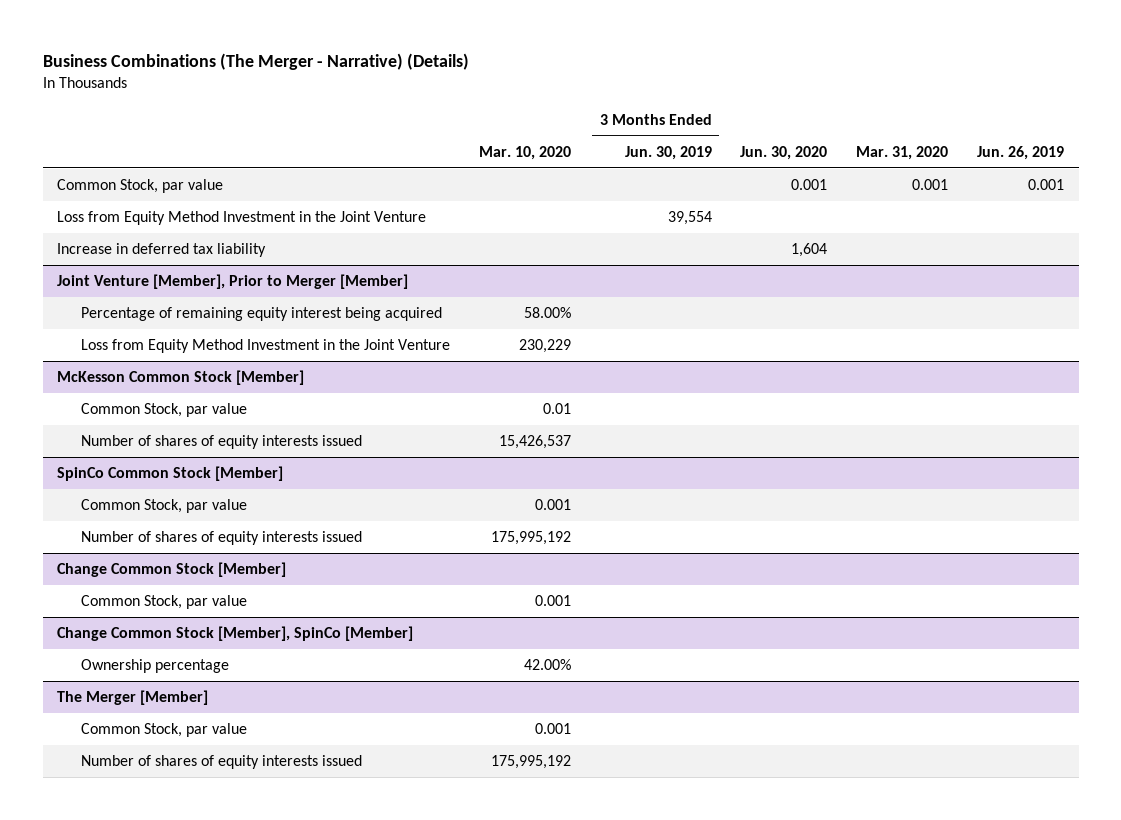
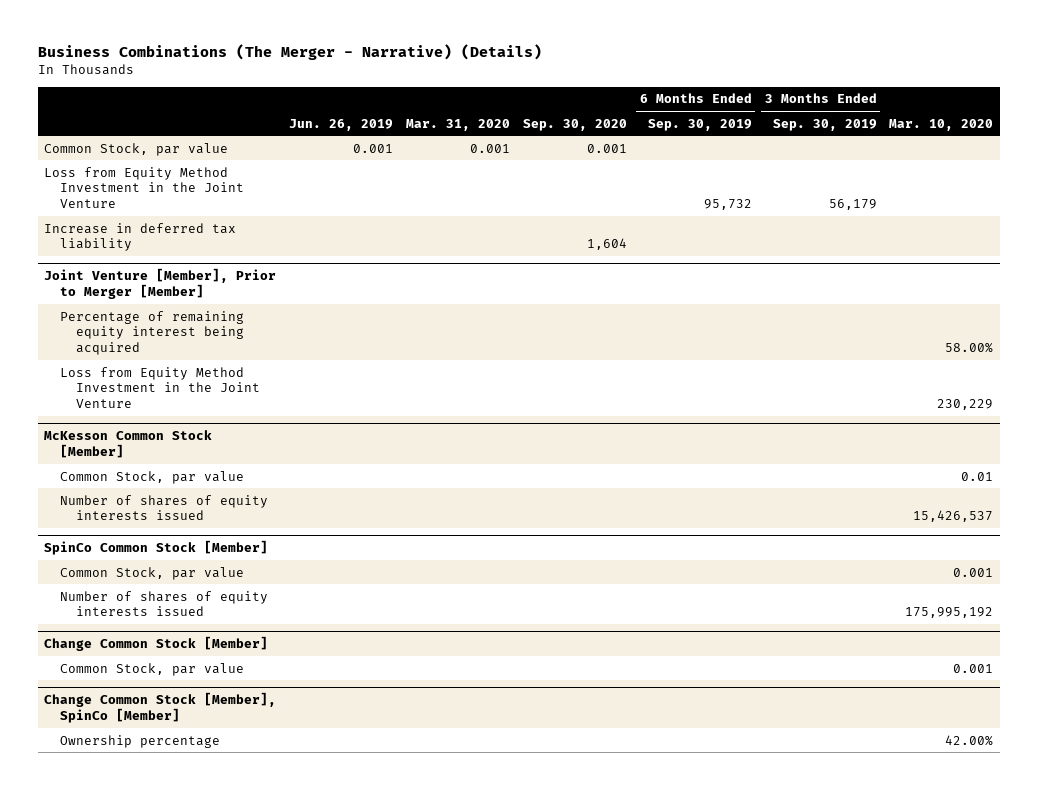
- | Mar. 10, 2020 | 3 Months Ended Jun. 30, 2019 | Jun. 30, 2020 | Mar. 31, 2020 | Jun. 26, 2019
+ | Jun. 26, 2019 | Mar. 31, 2020 | Sep. 30, 2020 | 6 Months Ended Sep. 30, 2019 | 3 Months Ended Sep. 30, 2019 | Mar. 10, 2020
- The Merger [Member]
- Common Stock, par value | 0.001 | | | |
- Number of shares of equity interests issued | 175,995,192 | | | |

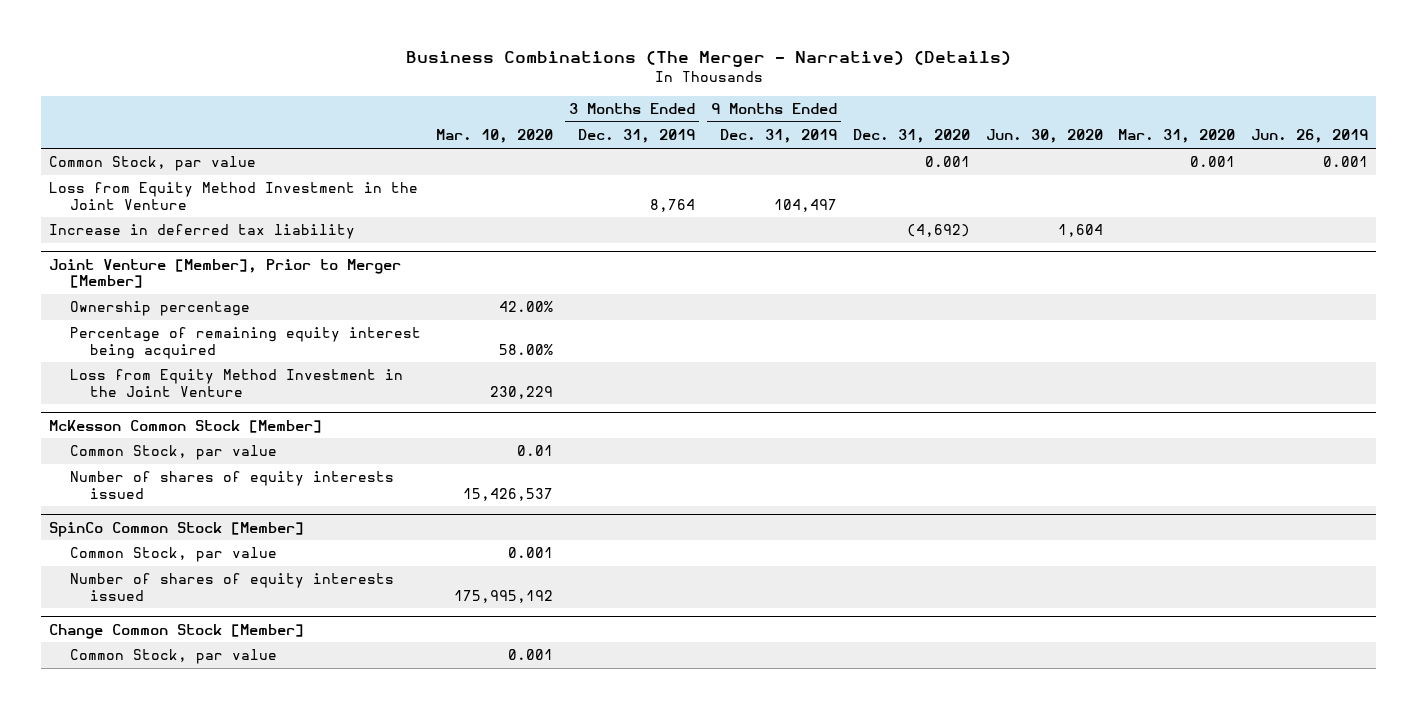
- | Jun. 26, 2019 | Mar. 31, 2020 | Sep. 30, 2020 | 6 Months Ended Sep. 30, 2019 | 3 Months Ended Sep. 30, 2019 | Mar. 10, 2020
+ | Mar. 10, 2020 | 3 Months Ended Dec. 31, 2019 | 9 Months Ended Dec. 31, 2019 | Dec. 31, 2020 | Jun. 30, 2020 | Mar. 31, 2020 | Jun. 26, 2019
@ Joint Venture [Member], Prior to Merger [Member]
+ Ownership percentage | 42.00% | | | | | |
- Change Common Stock [Member], SpinCo [Member]
- Ownership percentage | | | | | | 42.00%

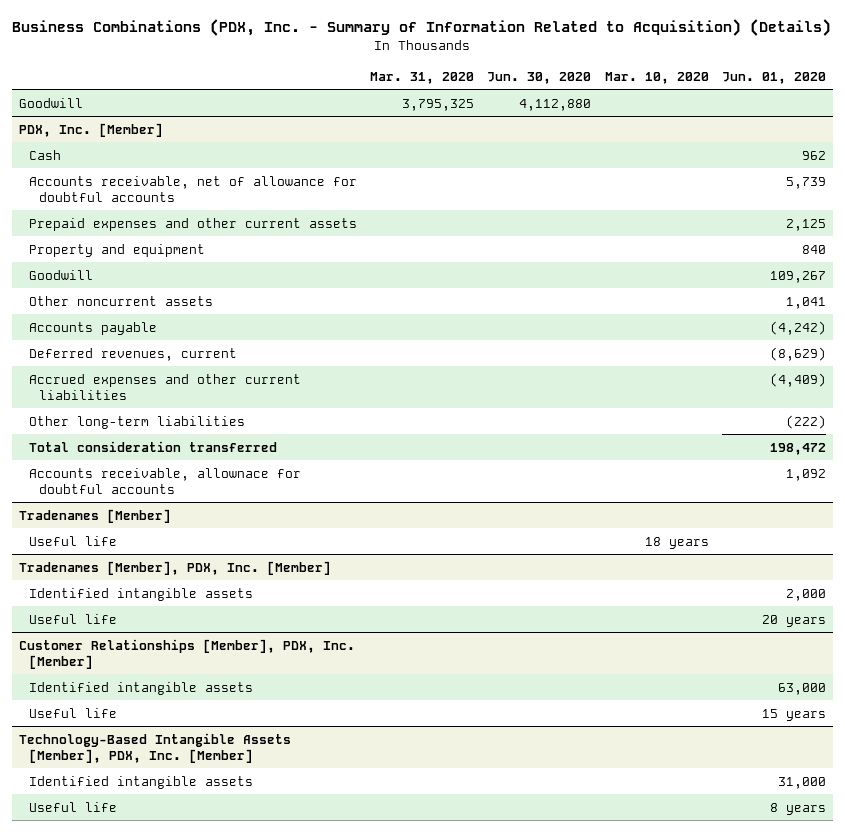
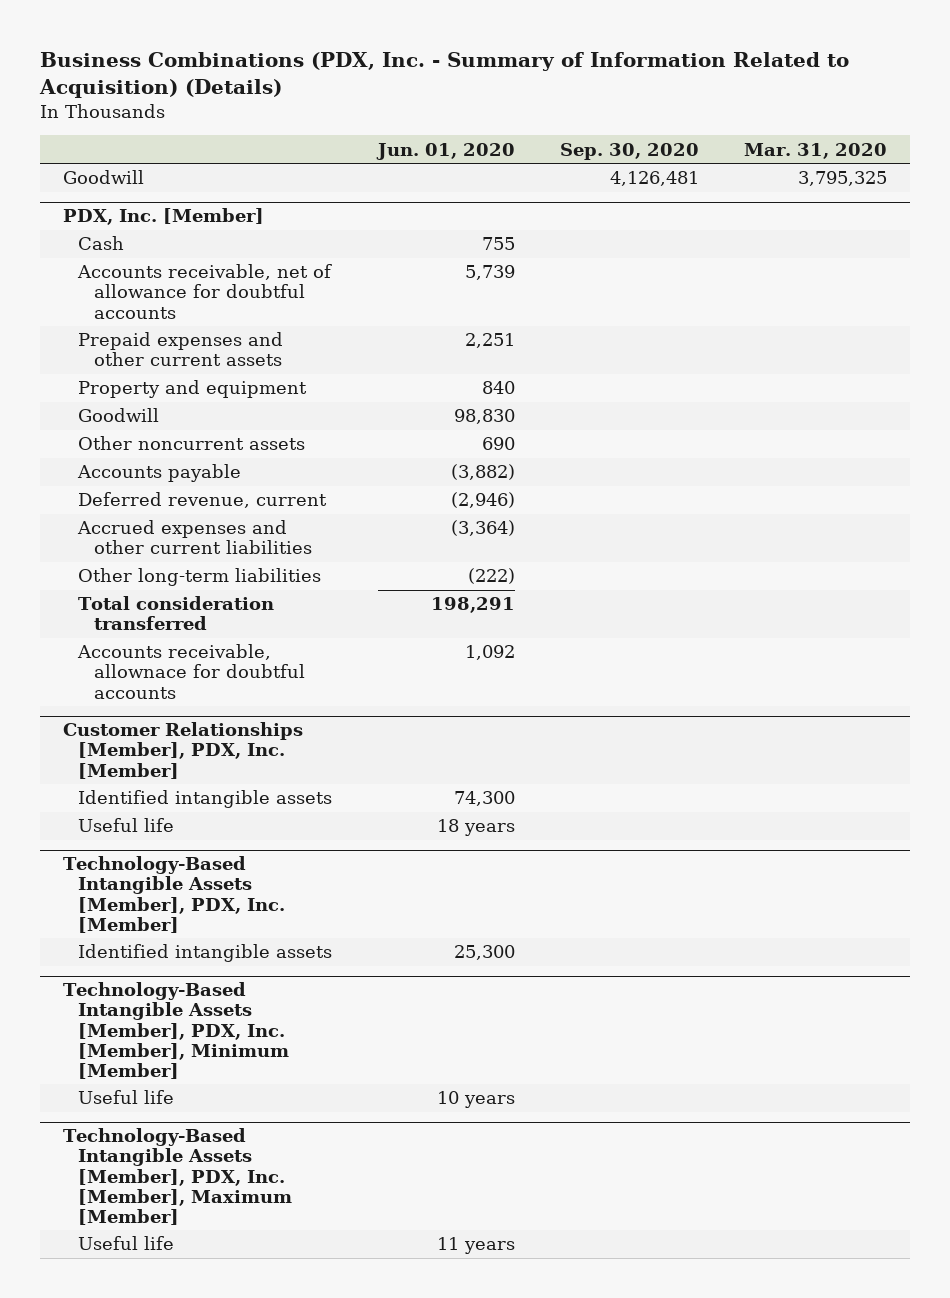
- | Mar. 31, 2020 | Jun. 30, 2020 | Mar. 10, 2020 | Jun. 01, 2020
+ | Jun. 01, 2020 | Sep. 30, 2020 | Mar. 31, 2020
@ PDX, Inc. [Member]
- Cash | | | | 962
+ Cash | 755 | |
- Prepaid expenses and other current assets | | | | 2,125
+ Prepaid expenses and other current assets | 2,251 | |
- Goodwill | | | | 109,267
- Other noncurrent assets | | | | 1,041
- Accounts payable | | | | (4,242)
- Deferred revenues, current | | | | (8,629)
- Accrued expenses and other current liabilities | | | | (4,409)
+ Goodwill | 98,830 | |
+ Other noncurrent assets | 690 | |
+ Accounts payable | (3,882) | |
+ Deferred revenue, current | (2,946) | |
+ Accrued expenses and other current liabilities | (3,364) | |
- Total consideration transferred | | | | 198,472
+ Total consideration transferred | 198,291 | |
- Tradenames [Member]
- Useful life | | | 18 years |
- Tradenames [Member], PDX, Inc. [Member]
- Identified intangible assets | | | | 2,000
- Useful life | | | | 20 years
@ Customer Relationships [Member], PDX, Inc. [Member]
- Identified intangible assets | | | | 63,000
- Useful life | | | | 15 years
+ Identified intangible assets | 74,300 | |
+ Useful life | 18 years | |
@ Technology-Based Intangible Assets [Member], PDX, Inc. [Member]
- Identified intangible assets | | | | 31,000
- Useful life | | | | 8 years
+ Identified intangible assets | 25,300 | |
+ Technology-Based Intangible Assets [Member], PDX, Inc. [Member], Minimum [Member]
+ Useful life | 10 years | |
+ Technology-Based Intangible Assets [Member], PDX, Inc. [Member], Maximum [Member]
+ Useful life | 11 years | |

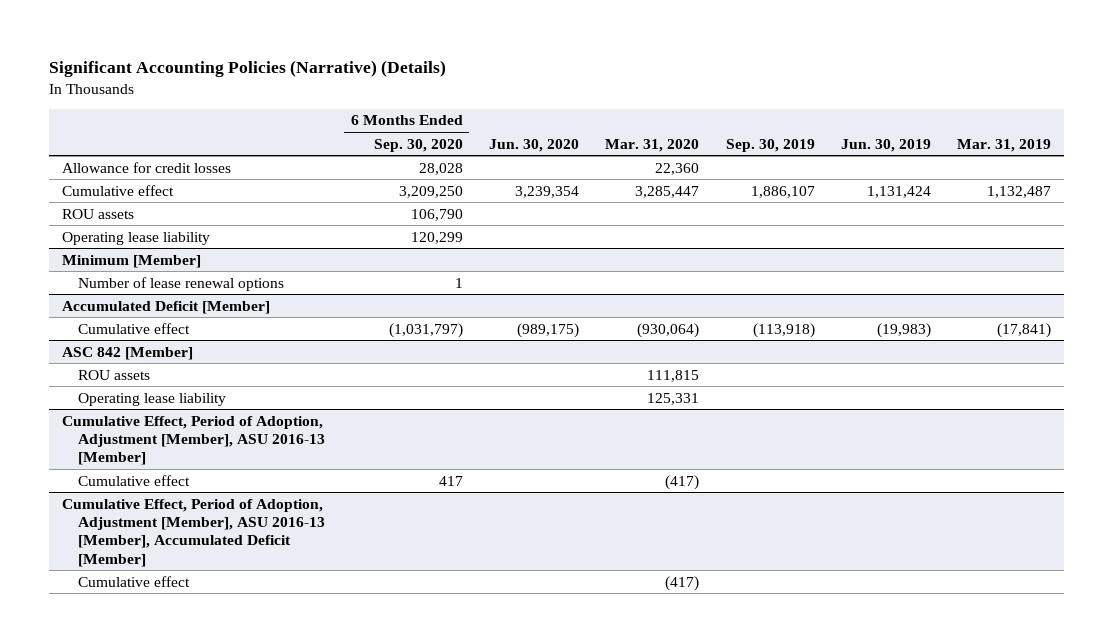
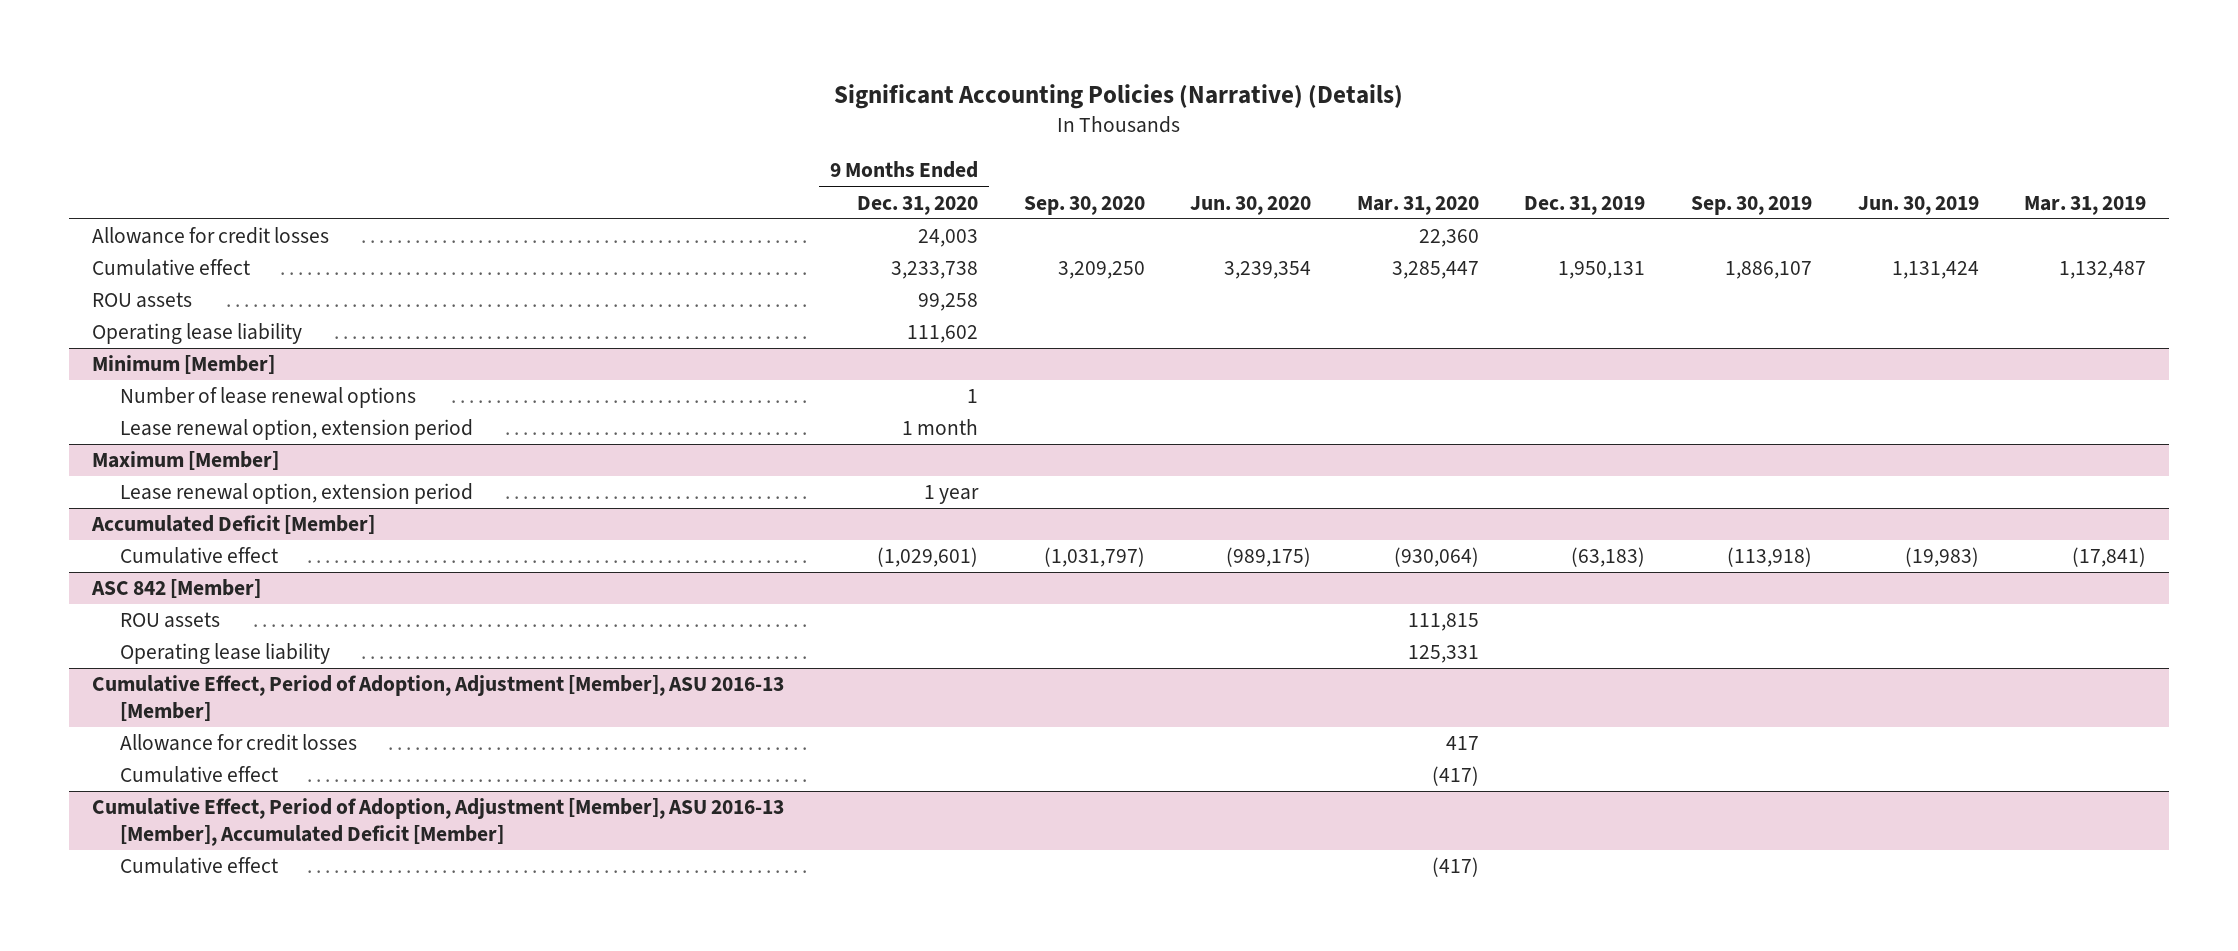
- | 6 Months Ended Sep. 30, 2020 | Jun. 30, 2020 | Mar. 31, 2020 | Sep. 30, 2019 | Jun. 30, 2019 | Mar. 31, 2019
+ | 9 Months Ended Dec. 31, 2020 | Sep. 30, 2020 | Jun. 30, 2020 | Mar. 31, 2020 | Dec. 31, 2019 | Sep. 30, 2019 | Jun. 30, 2019 | Mar. 31, 2019
@ Minimum [Member]
+ Lease renewal option, extension period | 1 month | | | | | | |
+ Maximum [Member]
+ Lease renewal option, extension period | 1 year | | | | | | |
@ Cumulative Effect, Period of Adoption, Adjustment [Member], ASU 2016-13 [Member]
+ Allowance for credit losses | | | | 417 | | | |

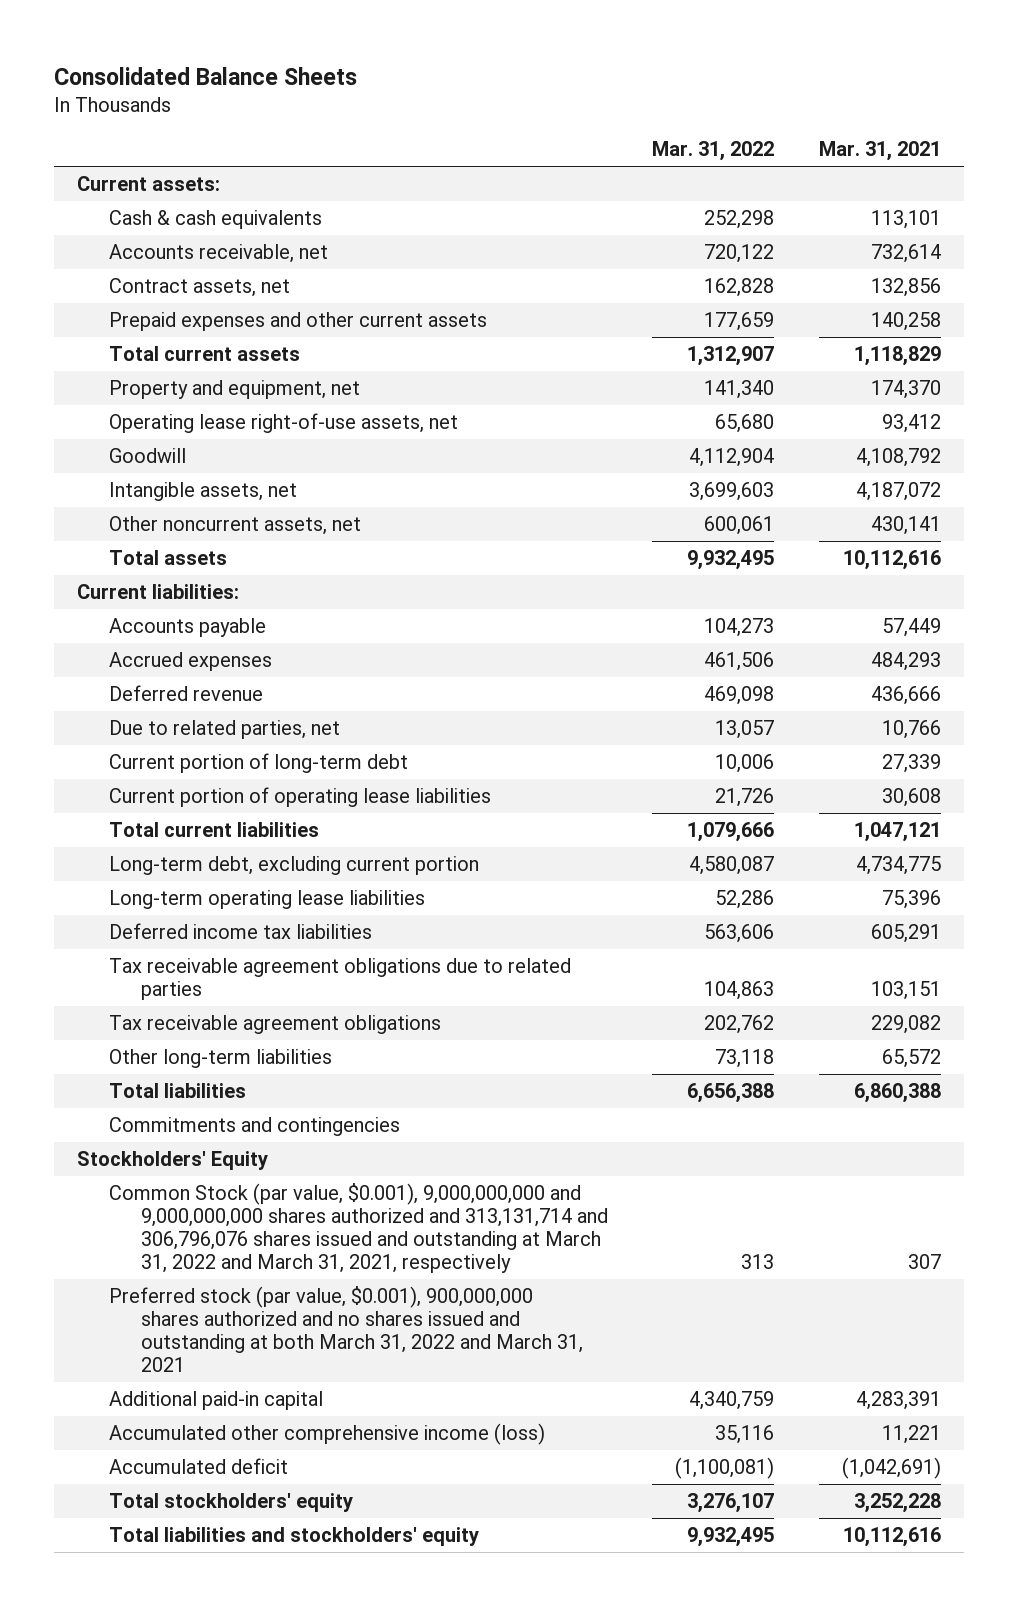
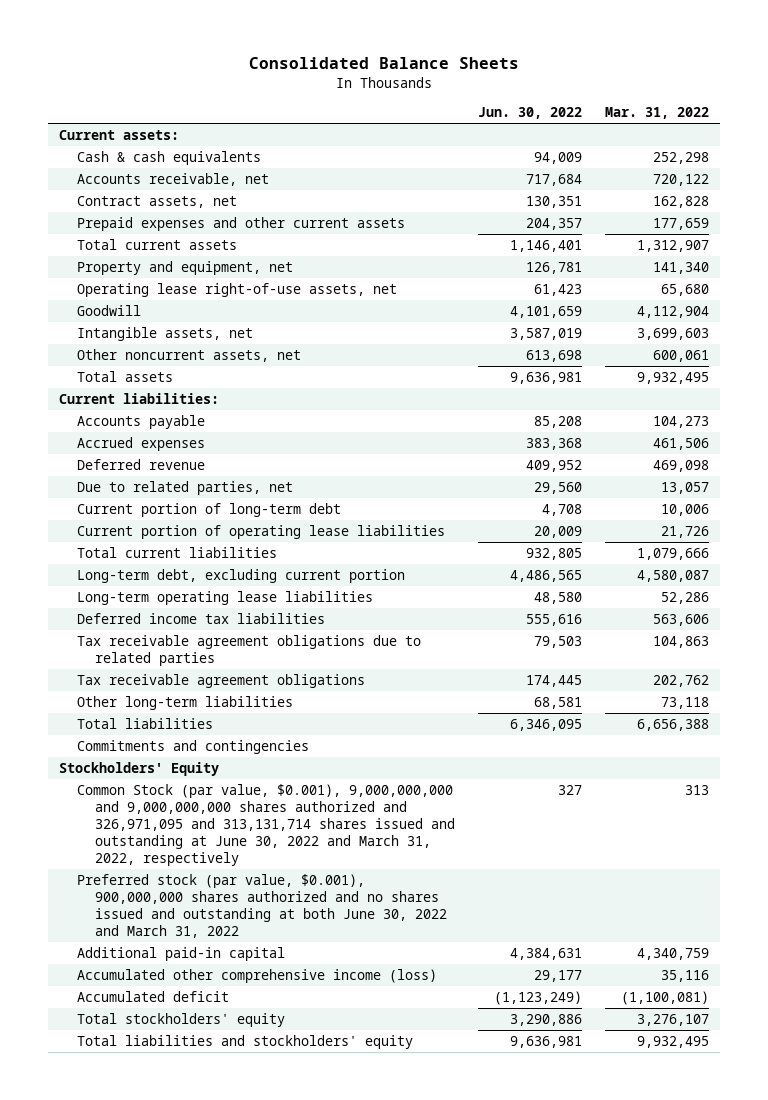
- | Mar. 31, 2022 | Mar. 31, 2021
+ | Jun. 30, 2022 | Mar. 31, 2022
- Common Stock (par value, $0.001), 9,000,000,000 and 9,000,000,000 shares authorized and 313,131,714 and 306,796,076 shares issued and outstanding at March 31, 2022 and March 31, 2021, respectively | 313 | 307
- Preferred stock (par value, $0.001), 900,000,000 shares authorized and no shares issued and outstanding at both March 31, 2022 and March 31, 2021
+ Common Stock (par value, $0.001), 9,000,000,000 and 9,000,000,000 shares authorized and 326,971,095 and 313,131,714 shares issued and outstanding at June 30, 2022 and March 31, 2022, respectively | 327 | 313
+ Preferred stock (par value, $0.001), 900,000,000 shares authorized and no shares issued and outstanding at both June 30, 2022 and March 31, 2022

